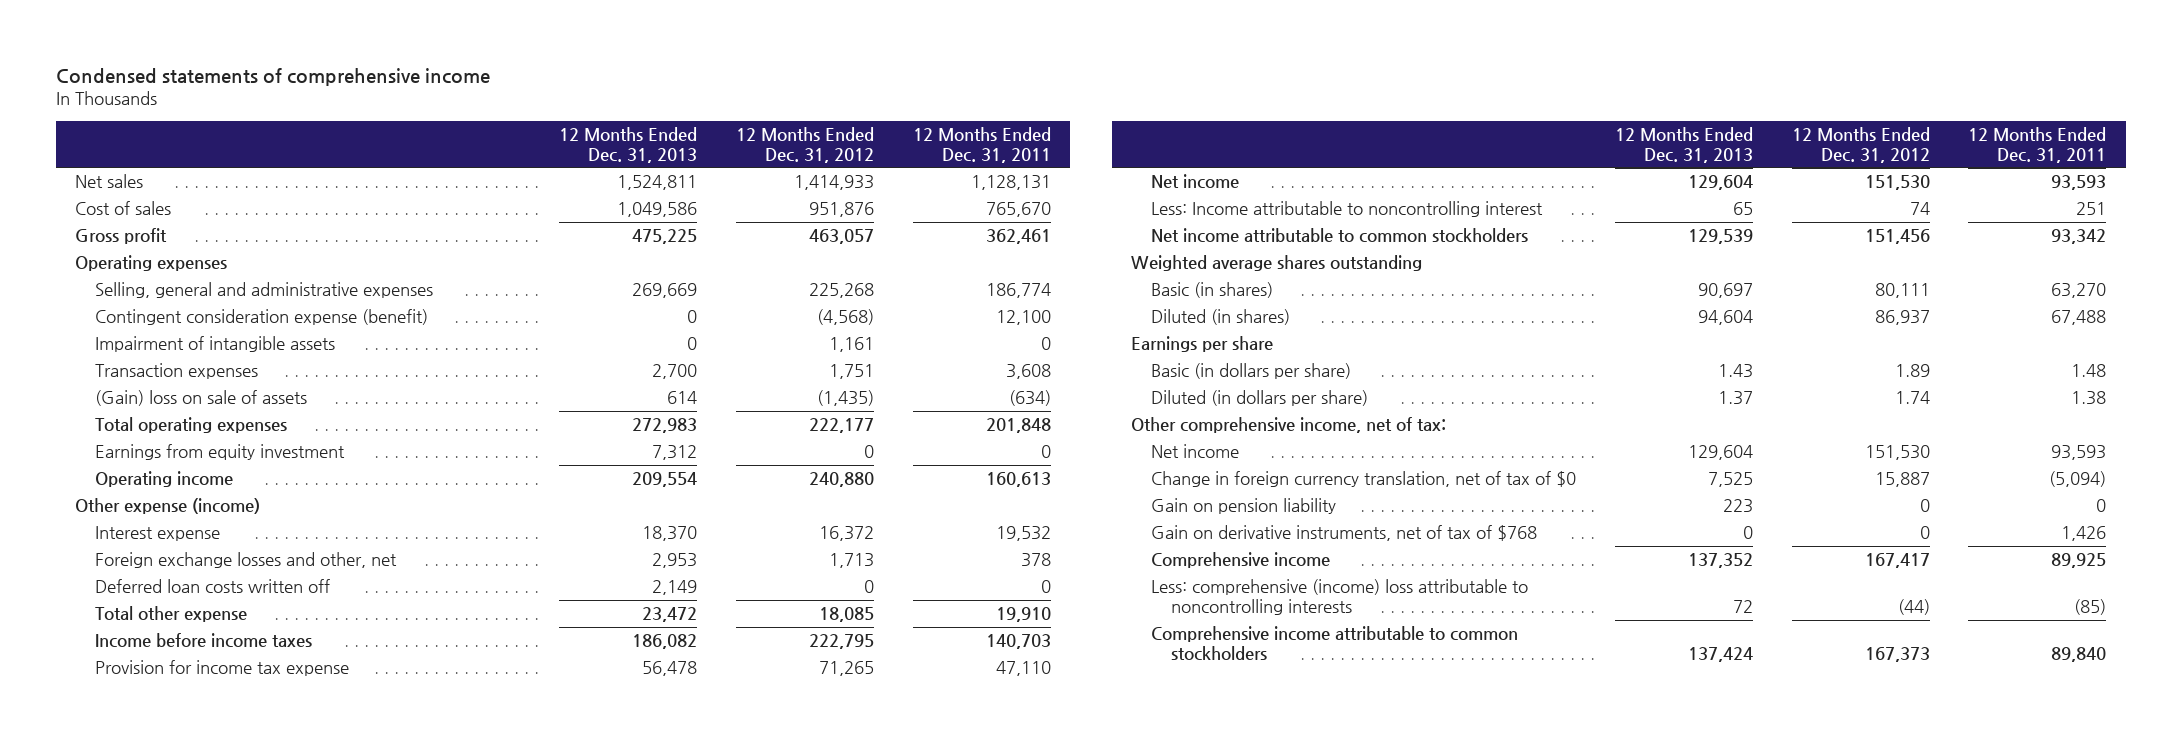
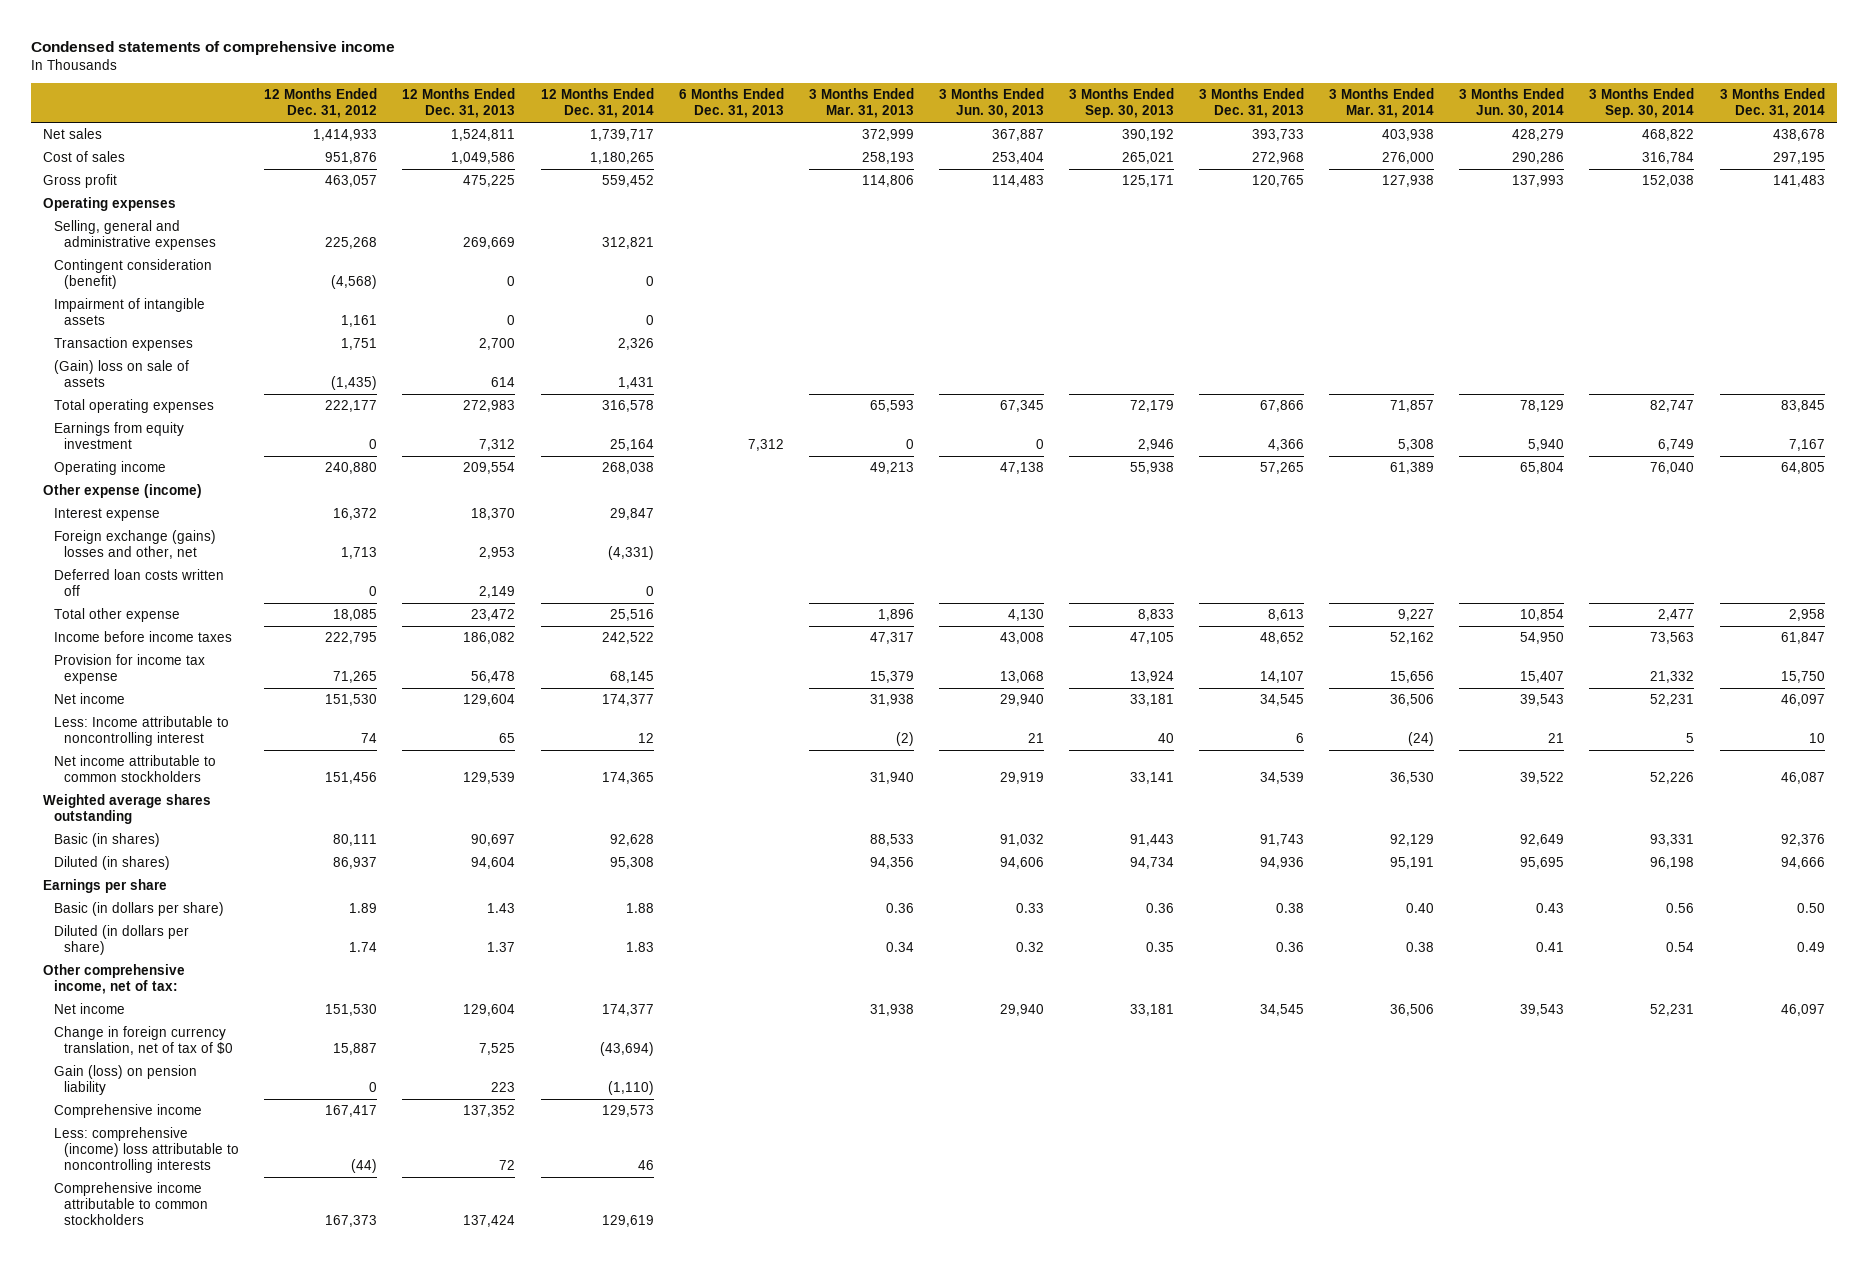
- | 12 Months Ended Dec. 31, 2013 | 12 Months Ended Dec. 31, 2012 | 12 Months Ended Dec. 31, 2011
+ | 12 Months Ended Dec. 31, 2012 | 12 Months Ended Dec. 31, 2013 | 12 Months Ended Dec. 31, 2014 | 6 Months Ended Dec. 31, 2013 | 3 Months Ended Mar. 31, 2013 | 3 Months Ended Jun. 30, 2013 | 3 Months Ended Sep. 30, 2013 | 3 Months Ended Dec. 31, 2013 | 3 Months Ended Mar. 31, 2014 | 3 Months Ended Jun. 30, 2014 | 3 Months Ended Sep. 30, 2014 | 3 Months Ended Dec. 31, 2014
- Contingent consideration expense (benefit) | 0 | (4,568) | 12,100
+ Contingent consideration (benefit) | (4,568) | 0 | 0 | | | | | | | | |
- Foreign exchange losses and other, net | 2,953 | 1,713 | 378
+ Foreign exchange (gains) losses and other, net | 1,713 | 2,953 | (4,331) | | | | | | | | |
- Gain on pension liability | 223 | 0 | 0
- Gain on derivative instruments, net of tax of $768 | 0 | 0 | 1,426
+ Gain (loss) on pension liability | 0 | 223 | (1,110) | | | | | | | | |

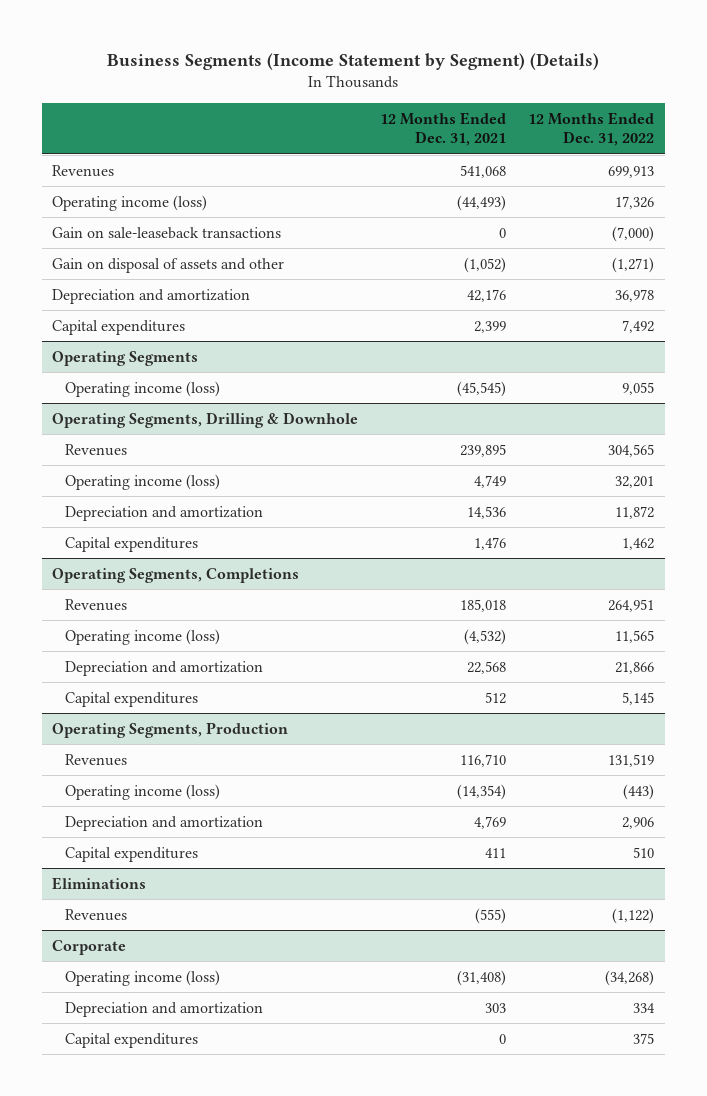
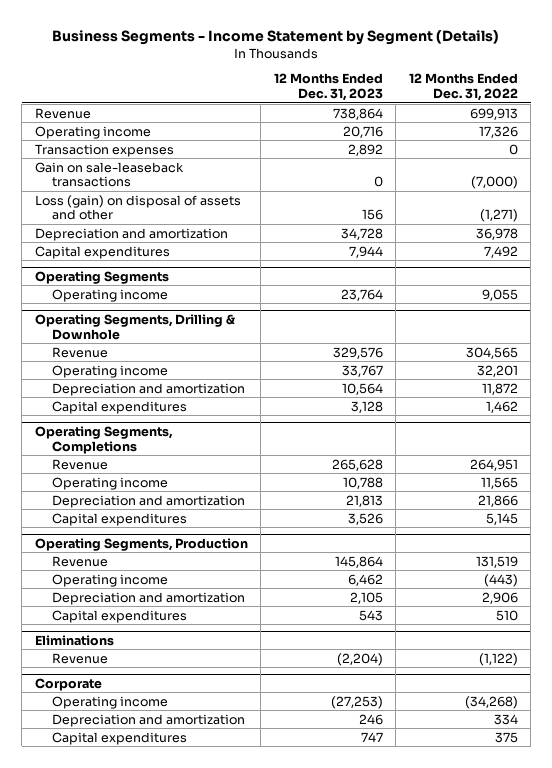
- Business Segments (Income Statement by Segment) (Details)
+ Business Segments - Income Statement by Segment (Details)
- | 12 Months Ended Dec. 31, 2021 | 12 Months Ended Dec. 31, 2022
+ | 12 Months Ended Dec. 31, 2023 | 12 Months Ended Dec. 31, 2022
- Revenues | 541,068 | 699,913
- Operating income (loss) | (44,493) | 17,326
+ Revenue | 738,864 | 699,913
+ Operating income | 20,716 | 17,326
+ Transaction expenses | 2,892 | 0
- Gain on disposal of assets and other | (1,052) | (1,271)
+ Loss (gain) on disposal of assets and other | 156 | (1,271)
@ Operating Segments
- Operating income (loss) | (45,545) | 9,055
+ Operating income | 23,764 | 9,055
@ Operating Segments, Drilling & Downhole
- Revenues | 239,895 | 304,565
- Operating income (loss) | 4,749 | 32,201
+ Revenue | 329,576 | 304,565
+ Operating income | 33,767 | 32,201
@ Operating Segments, Completions
- Revenues | 185,018 | 264,951
- Operating income (loss) | (4,532) | 11,565
+ Revenue | 265,628 | 264,951
+ Operating income | 10,788 | 11,565
@ Operating Segments, Production
- Revenues | 116,710 | 131,519
- Operating income (loss) | (14,354) | (443)
+ Revenue | 145,864 | 131,519
+ Operating income | 6,462 | (443)
@ Eliminations
- Revenues | (555) | (1,122)
+ Revenue | (2,204) | (1,122)
@ Corporate
- Operating income (loss) | (31,408) | (34,268)
+ Operating income | (27,253) | (34,268)

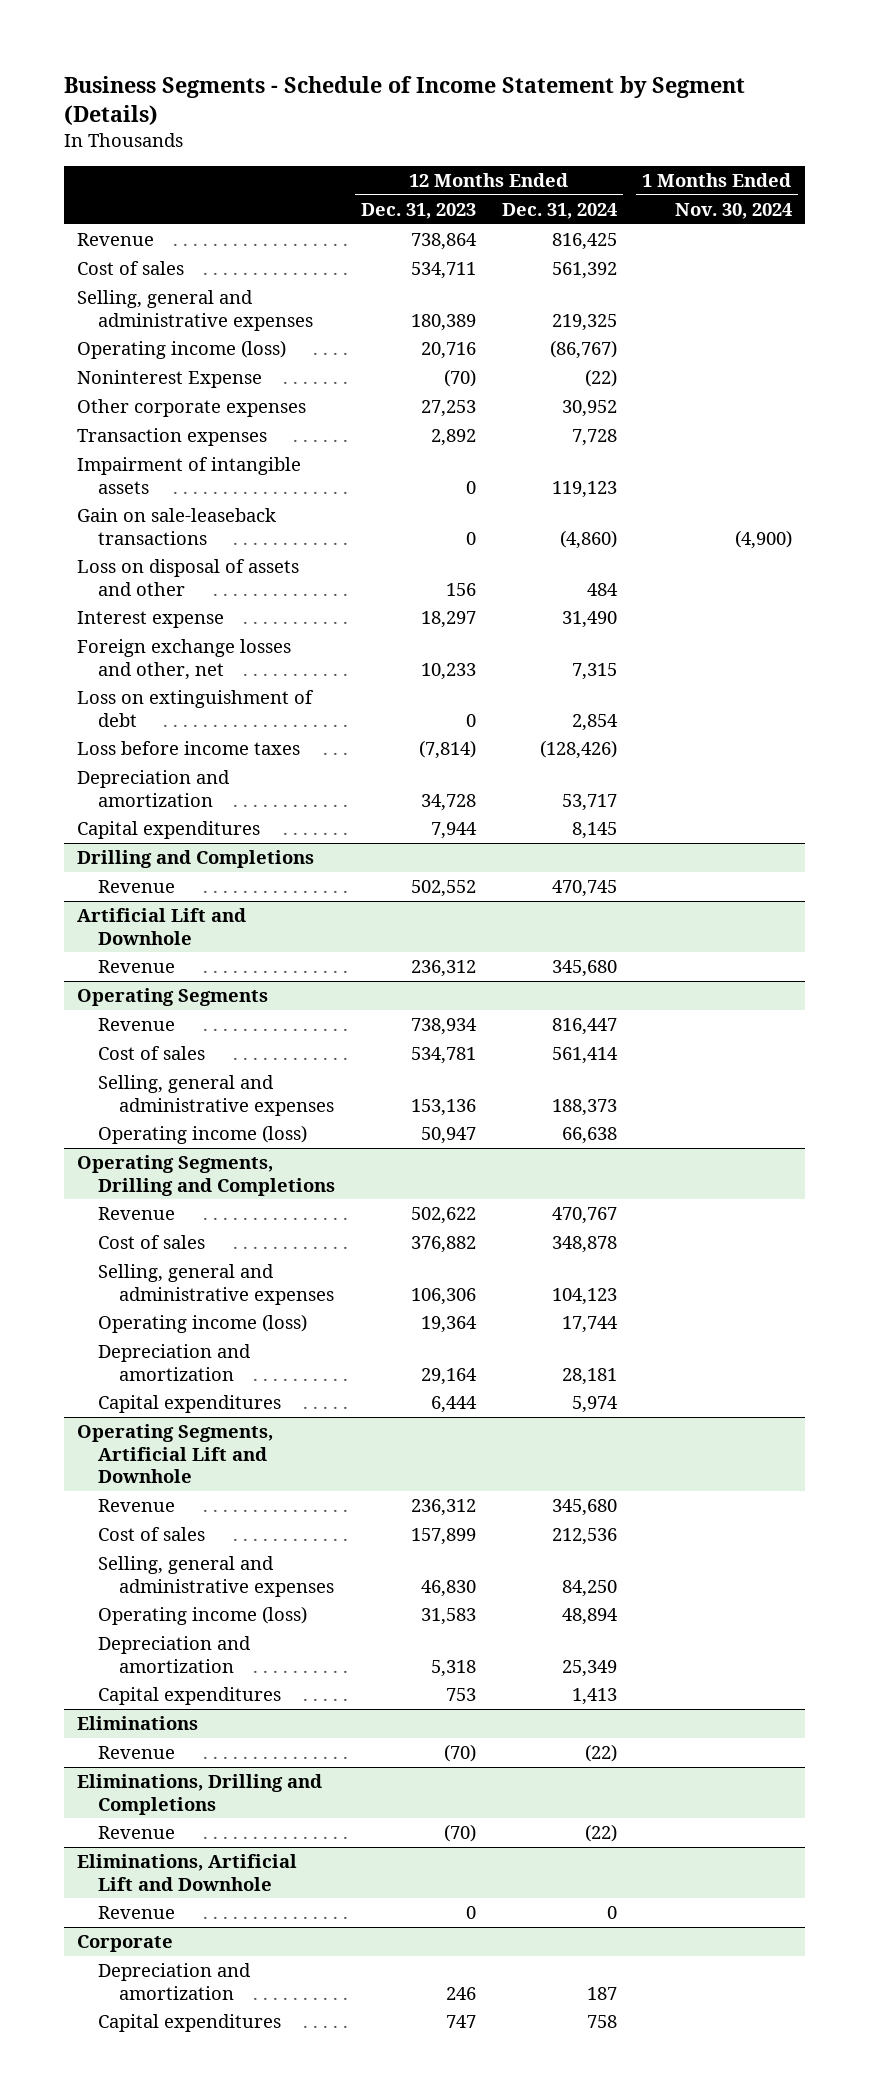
- Business Segments - Income Statement by Segment (Details)
+ Business Segments - Schedule of Income Statement by Segment (Details)
- | 12 Months Ended Dec. 31, 2023 | 12 Months Ended Dec. 31, 2022
+ | 12 Months Ended Dec. 31, 2023 | 12 Months Ended Dec. 31, 2024 | 1 Months Ended Nov. 30, 2024
- Operating income | 20,716 | 17,326
+ Cost of sales | 534,711 | 561,392 |
+ Selling, general and administrative expenses | 180,389 | 219,325 |
+ Operating income (loss) | 20,716 | (86,767) |
+ Noninterest Expense | (70) | (22) |
+ Other corporate expenses | 27,253 | 30,952 |
+ Impairment of intangible assets | 0 | 119,123 |
- Loss (gain) on disposal of assets and other | 156 | (1,271)
+ Loss on disposal of assets and other | 156 | 484 |
+ Interest expense | 18,297 | 31,490 |
+ Foreign exchange losses and other, net | 10,233 | 7,315 |
+ Loss on extinguishment of debt | 0 | 2,854 |
+ Loss before income taxes | (7,814) | (128,426) |
+ Drilling and Completions
+ Revenue | 502,552 | 470,745 |
+ Artificial Lift and Downhole
+ Revenue | 236,312 | 345,680 |
@ Operating Segments
- Operating income | 23,764 | 9,055
- Operating Segments, Drilling & Downhole
- Revenue | 329,576 | 304,565
- Operating income | 33,767 | 32,201
- Depreciation and amortization | 10,564 | 11,872
- Capital expenditures | 3,128 | 1,462
- Operating Segments, Completions
- Revenue | 265,628 | 264,951
- Operating income | 10,788 | 11,565
- Depreciation and amortization | 21,813 | 21,866
- Capital expenditures | 3,526 | 5,145
- Operating Segments, Production
- Revenue | 145,864 | 131,519
- Operating income | 6,462 | (443)
- Depreciation and amortization | 2,105 | 2,906
- Capital expenditures | 543 | 510
@ Operating Segments
+ Revenue | 738,934 | 816,447 |
+ Cost of sales | 534,781 | 561,414 |
+ Selling, general and administrative expenses | 153,136 | 188,373 |
+ Operating income (loss) | 50,947 | 66,638 |
+ Operating Segments, Drilling and Completions
+ Revenue | 502,622 | 470,767 |
+ Cost of sales | 376,882 | 348,878 |
+ Selling, general and administrative expenses | 106,306 | 104,123 |
+ Operating income (loss) | 19,364 | 17,744 |
+ Depreciation and amortization | 29,164 | 28,181 |
+ Capital expenditures | 6,444 | 5,974 |
+ Operating Segments, Artificial Lift and Downhole
+ Revenue | 236,312 | 345,680 |
+ Cost of sales | 157,899 | 212,536 |
+ Selling, general and administrative expenses | 46,830 | 84,250 |
+ Operating income (loss) | 31,583 | 48,894 |
+ Depreciation and amortization | 5,318 | 25,349 |
+ Capital expenditures | 753 | 1,413 |
@ Eliminations
- Revenue | (2,204) | (1,122)
+ Revenue | (70) | (22) |
+ Eliminations, Drilling and Completions
+ Revenue | (70) | (22) |
+ Eliminations, Artificial Lift and Downhole
+ Revenue | 0 | 0 |
@ Corporate
- Operating income | (27,253) | (34,268)

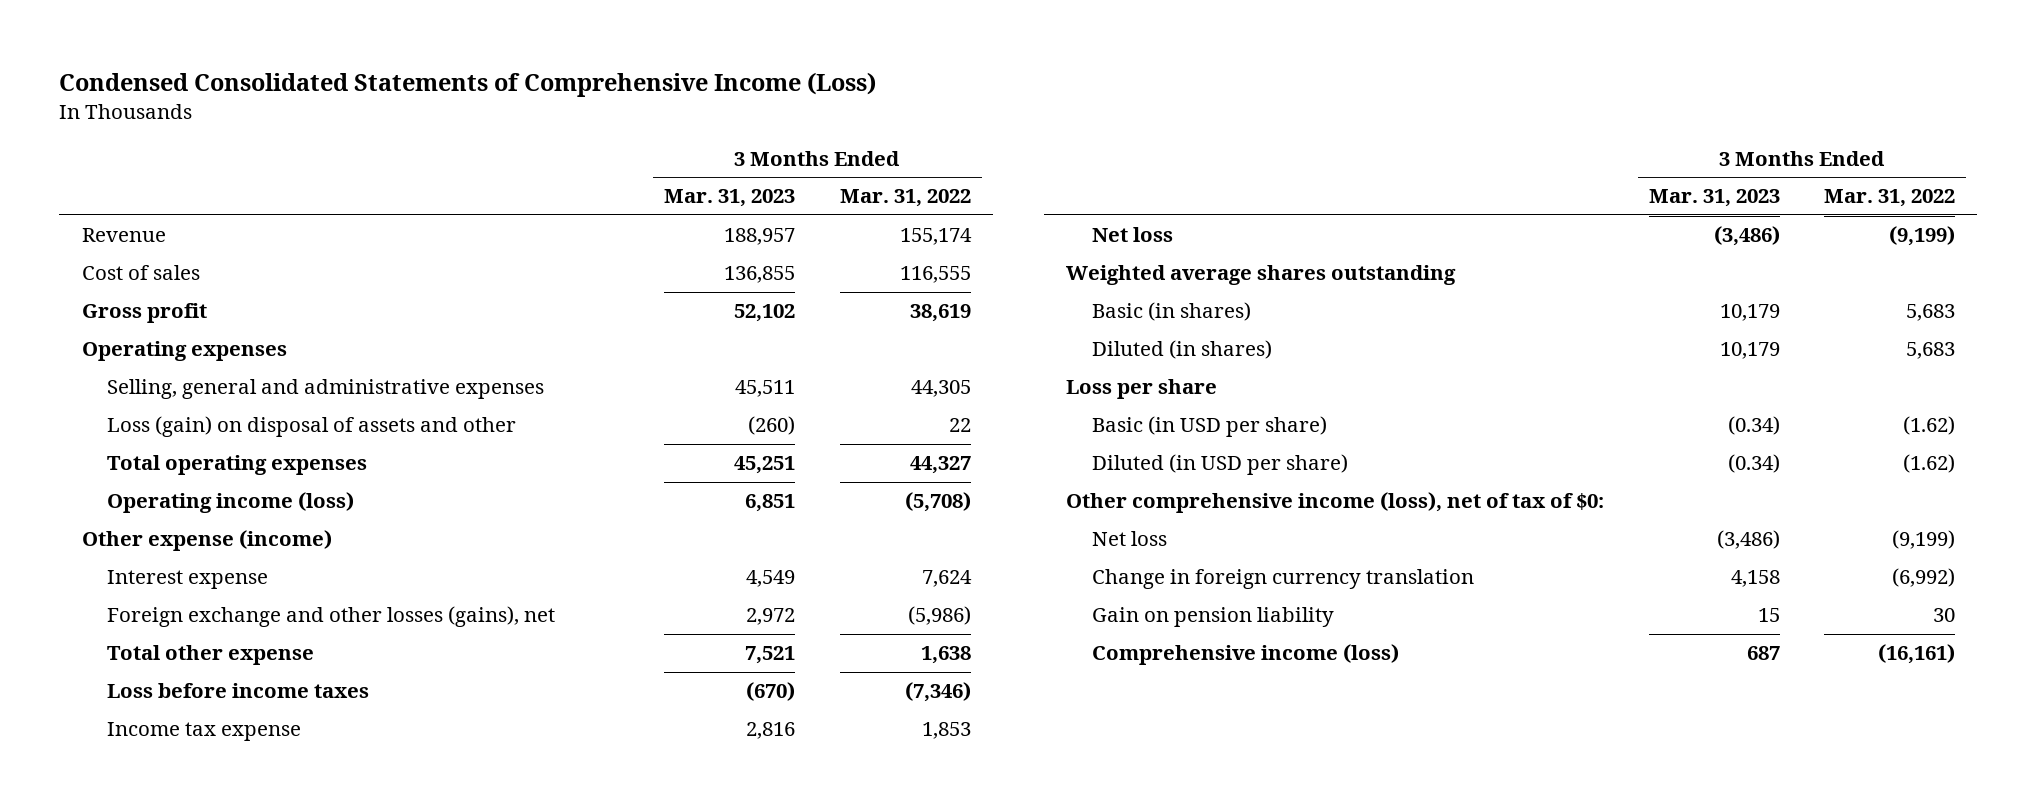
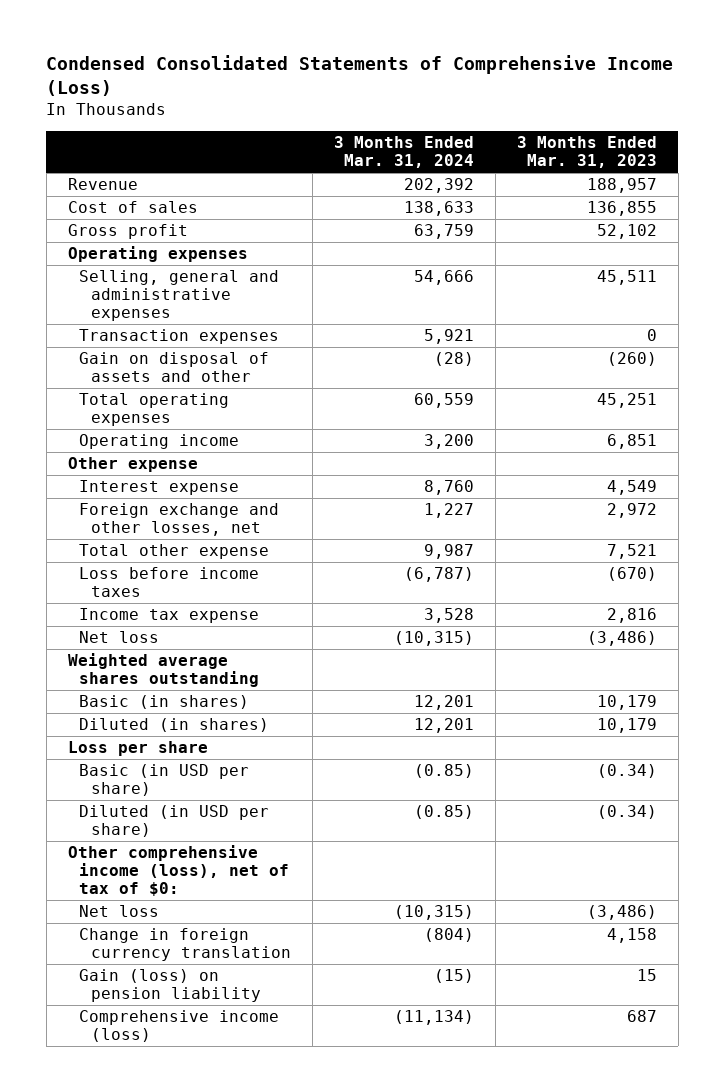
- | 3 Months Ended Mar. 31, 2023 | 3 Months Ended Mar. 31, 2022
+ | 3 Months Ended Mar. 31, 2024 | 3 Months Ended Mar. 31, 2023
- Loss (gain) on disposal of assets and other | (260) | 22
+ Transaction expenses | 5,921 | 0
+ Gain on disposal of assets and other | (28) | (260)
- Operating income (loss) | 6,851 | (5,708)
- Other expense (income)
+ Operating income | 3,200 | 6,851
+ Other expense
- Foreign exchange and other losses (gains), net | 2,972 | (5,986)
+ Foreign exchange and other losses, net | 1,227 | 2,972
- Gain on pension liability | 15 | 30
+ Gain (loss) on pension liability | (15) | 15

